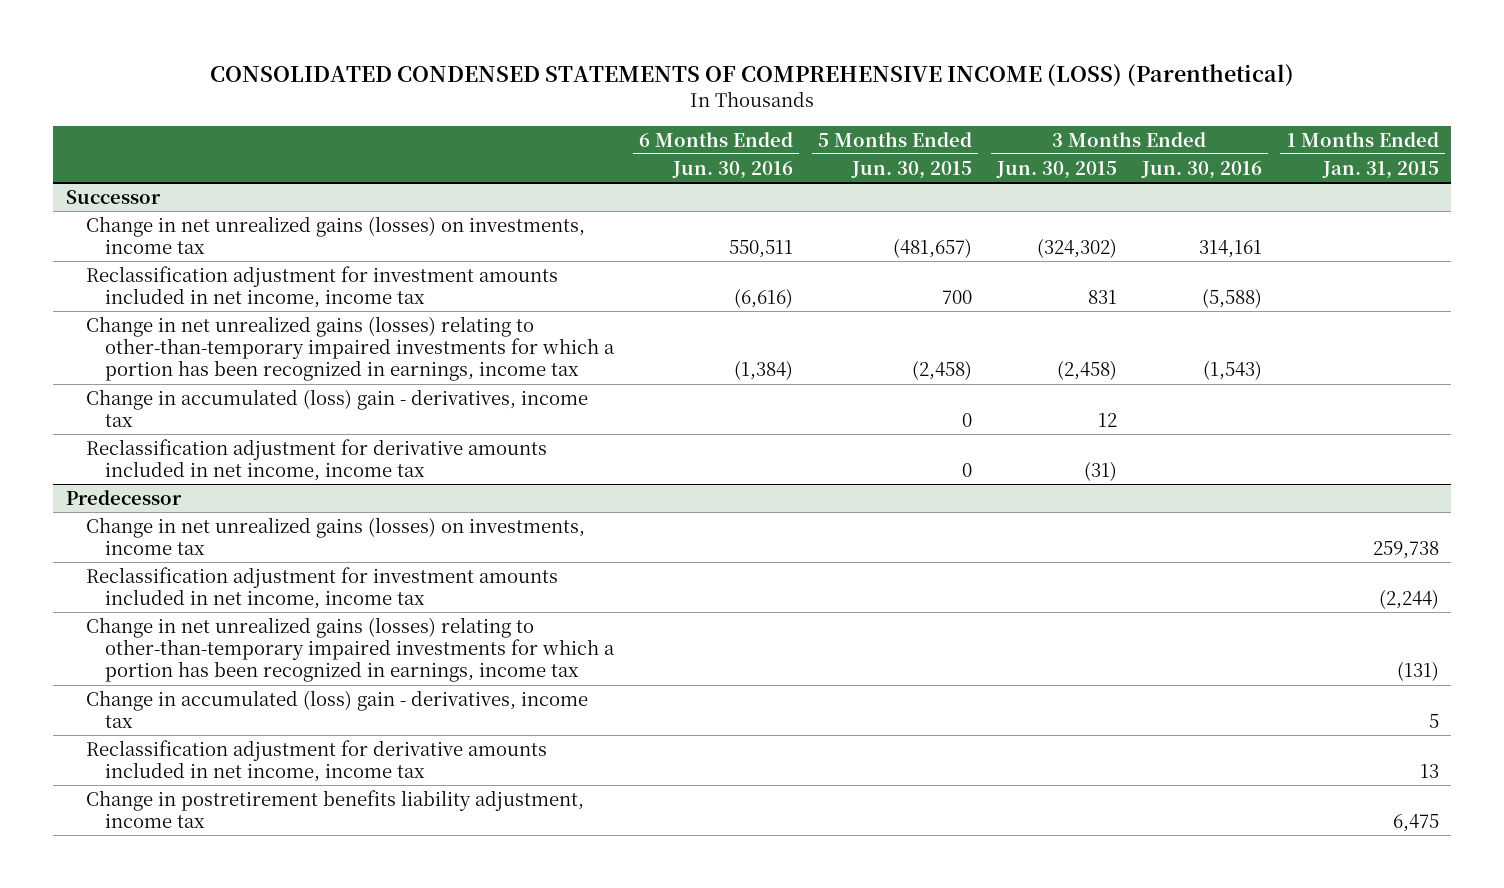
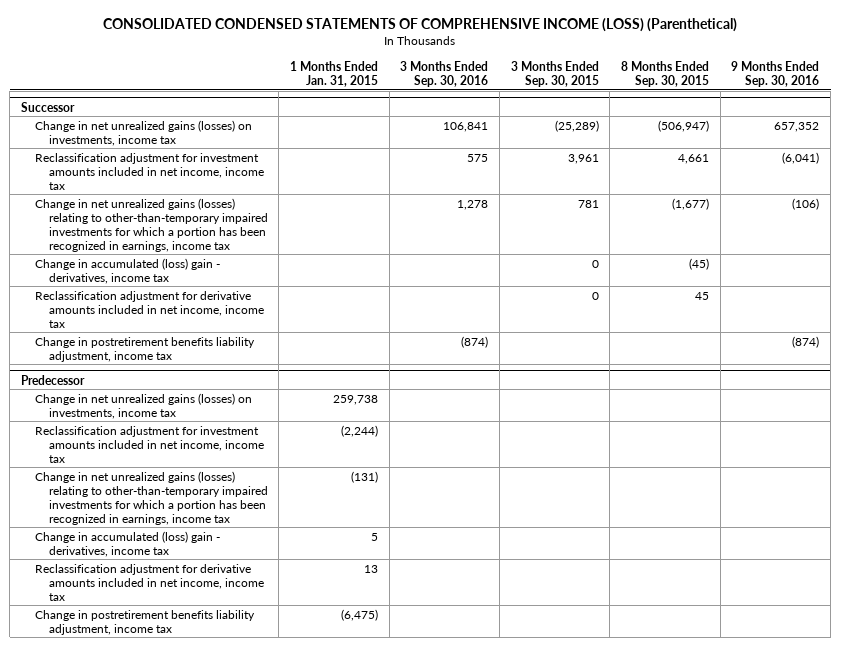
- | 6 Months Ended Jun. 30, 2016 | 5 Months Ended Jun. 30, 2015 | 3 Months Ended Jun. 30, 2015 | 3 Months Ended Jun. 30, 2016 | 1 Months Ended Jan. 31, 2015
+ | 1 Months Ended Jan. 31, 2015 | 3 Months Ended Sep. 30, 2016 | 3 Months Ended Sep. 30, 2015 | 8 Months Ended Sep. 30, 2015 | 9 Months Ended Sep. 30, 2016
@ Successor
+ Change in postretirement benefits liability adjustment, income tax | | (874) | | | (874)
@ Predecessor
- Change in postretirement benefits liability adjustment, income tax | | | | | 6,475
+ Change in postretirement benefits liability adjustment, income tax | (6,475) | | | |

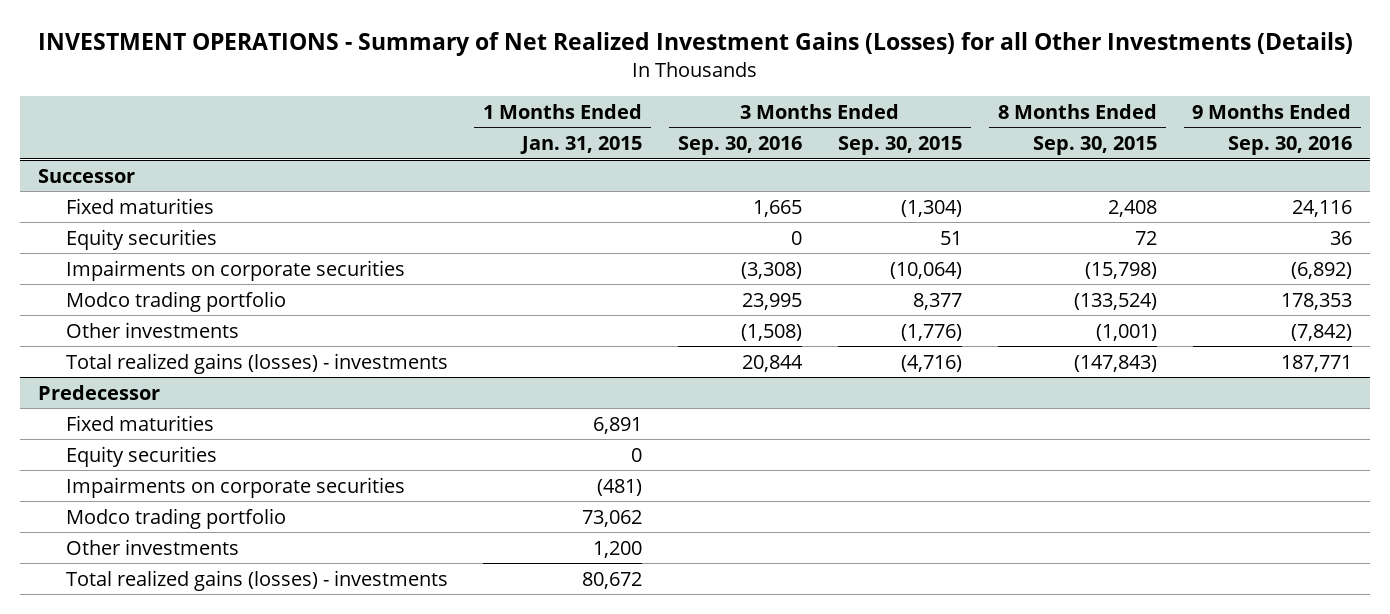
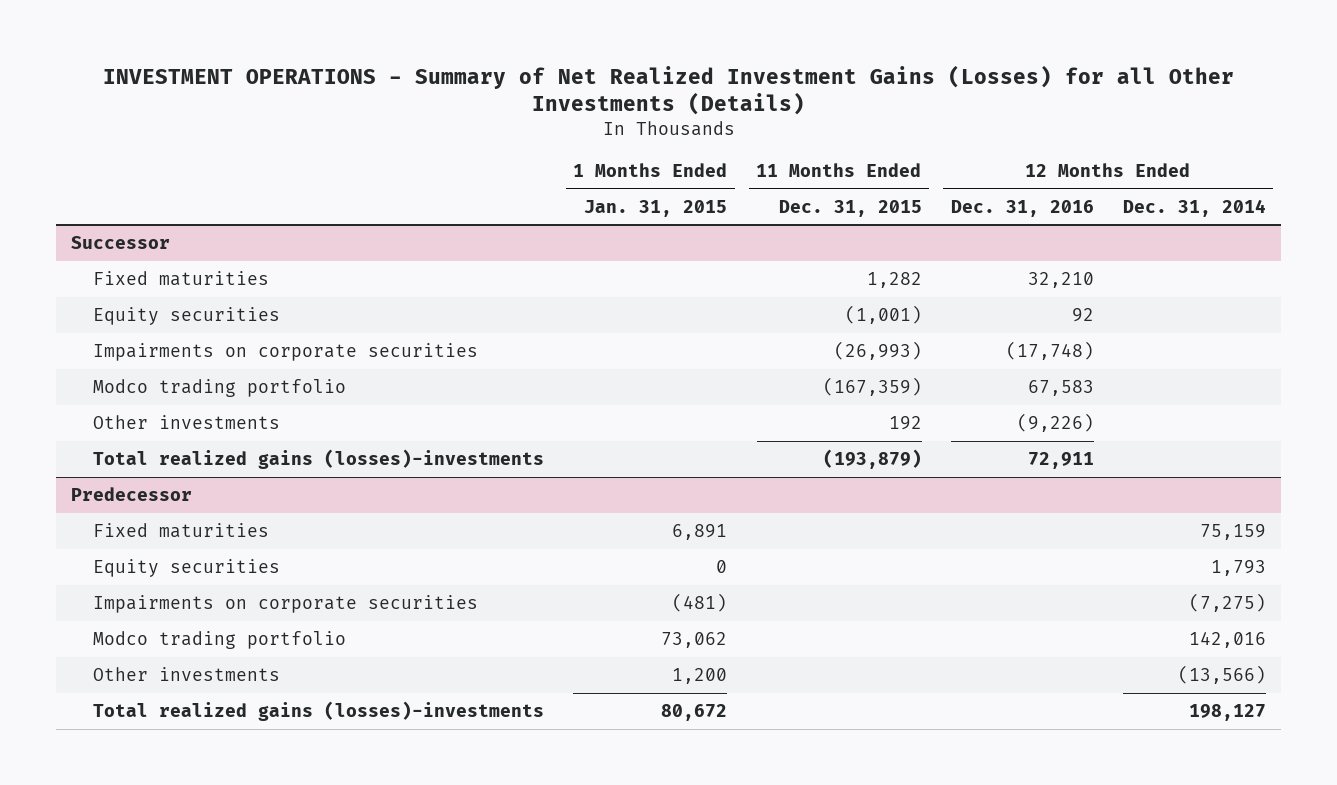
- | 1 Months Ended Jan. 31, 2015 | 3 Months Ended Sep. 30, 2016 | 3 Months Ended Sep. 30, 2015 | 8 Months Ended Sep. 30, 2015 | 9 Months Ended Sep. 30, 2016
+ | 1 Months Ended Jan. 31, 2015 | 11 Months Ended Dec. 31, 2015 | 12 Months Ended Dec. 31, 2016 | 12 Months Ended Dec. 31, 2014
@ Successor
- Total realized gains (losses) - investments | | 20,844 | (4,716) | (147,843) | 187,771
+ Total realized gains (losses)-investments | | (193,879) | 72,911 |
@ Predecessor
- Total realized gains (losses) - investments | 80,672 | | | |
+ Total realized gains (losses)-investments | 80,672 | | | 198,127

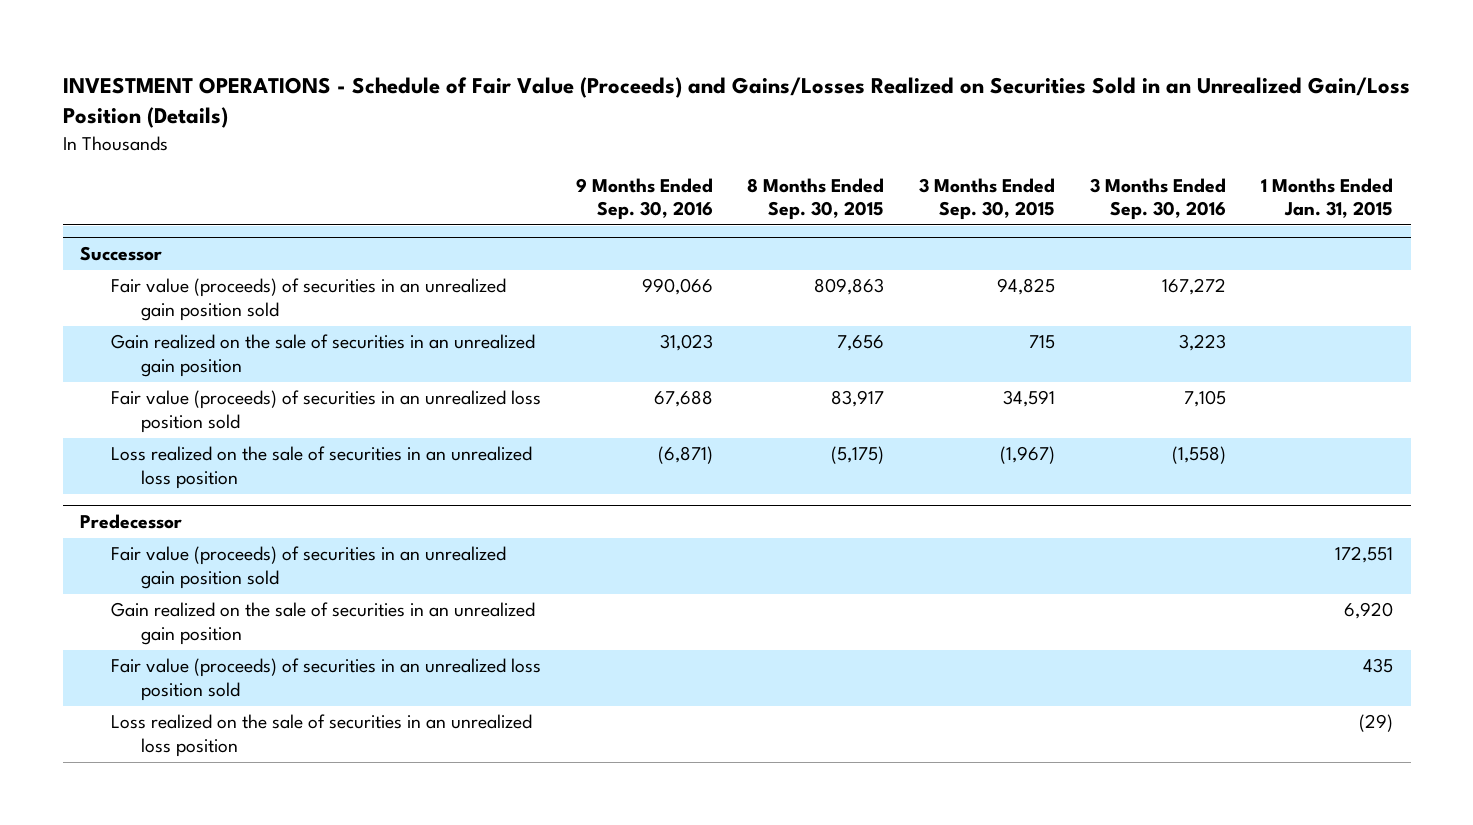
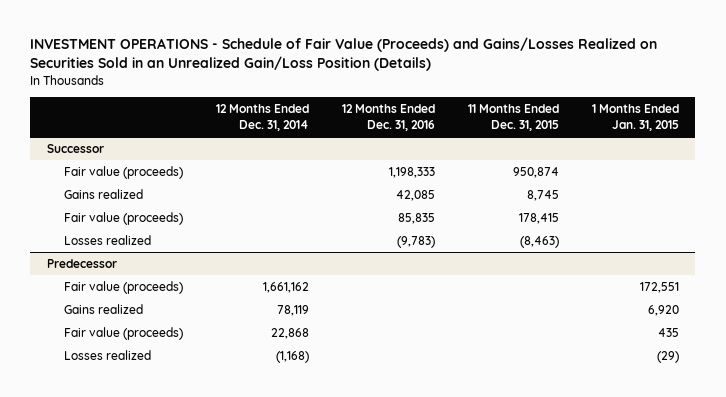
- | 9 Months Ended Sep. 30, 2016 | 8 Months Ended Sep. 30, 2015 | 3 Months Ended Sep. 30, 2015 | 3 Months Ended Sep. 30, 2016 | 1 Months Ended Jan. 31, 2015
+ | 12 Months Ended Dec. 31, 2014 | 12 Months Ended Dec. 31, 2016 | 11 Months Ended Dec. 31, 2015 | 1 Months Ended Jan. 31, 2015
@ Successor
- Fair value (proceeds) of securities in an unrealized gain position sold | 990,066 | 809,863 | 94,825 | 167,272 |
- Gain realized on the sale of securities in an unrealized gain position | 31,023 | 7,656 | 715 | 3,223 |
- Fair value (proceeds) of securities in an unrealized loss position sold | 67,688 | 83,917 | 34,591 | 7,105 |
- Loss realized on the sale of securities in an unrealized loss position | (6,871) | (5,175) | (1,967) | (1,558) |
+ Fair value (proceeds) | | 1,198,333 | 950,874 |
+ Gains realized | | 42,085 | 8,745 |
+ Fair value (proceeds) | | 85,835 | 178,415 |
+ Losses realized | | (9,783) | (8,463) |
@ Predecessor
- Fair value (proceeds) of securities in an unrealized gain position sold | | | | | 172,551
- Gain realized on the sale of securities in an unrealized gain position | | | | | 6,920
- Fair value (proceeds) of securities in an unrealized loss position sold | | | | | 435
- Loss realized on the sale of securities in an unrealized loss position | | | | | (29)
+ Fair value (proceeds) | 1,661,162 | | | 172,551
+ Gains realized | 78,119 | | | 6,920
+ Fair value (proceeds) | 22,868 | | | 435
+ Losses realized | (1,168) | | | (29)

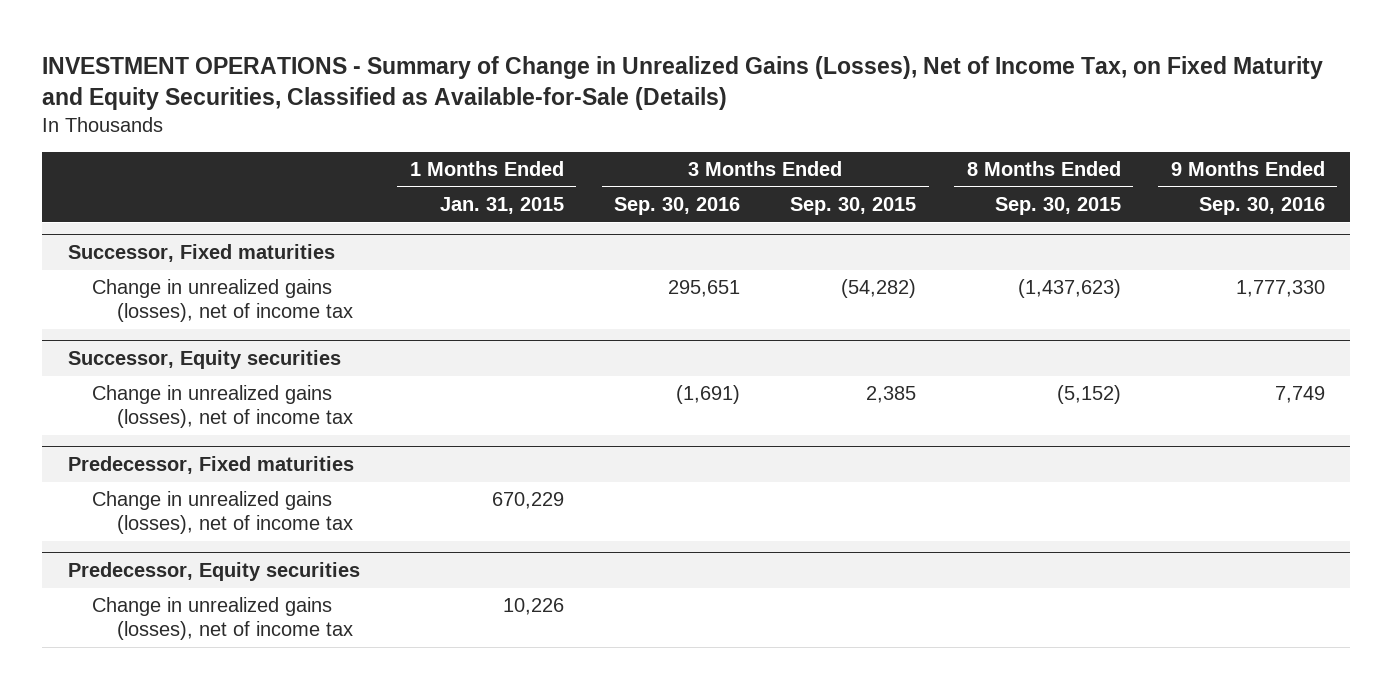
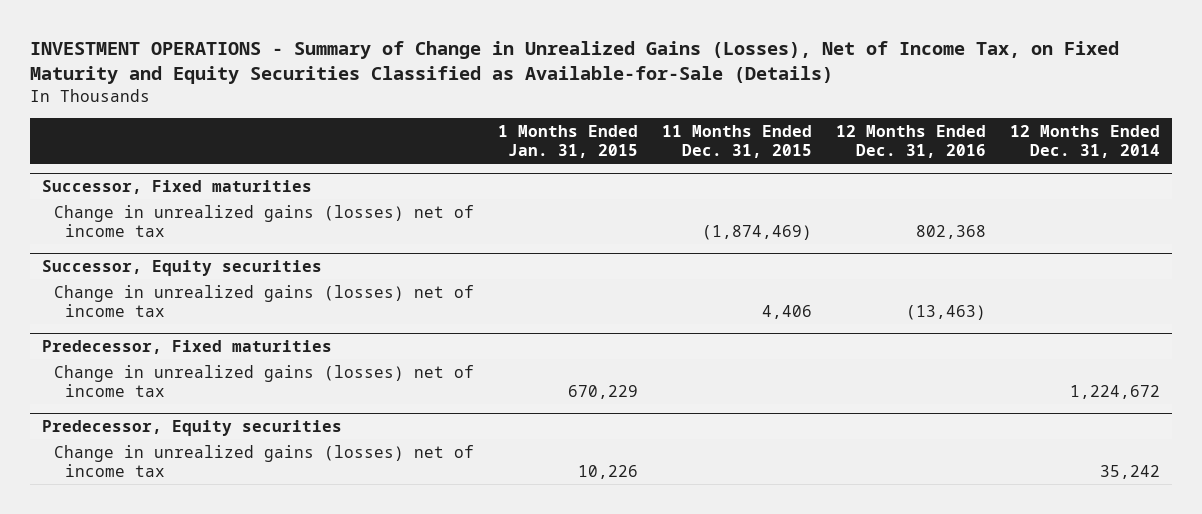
- INVESTMENT OPERATIONS - Summary of Change in Unrealized Gains (Losses), Net of Income Tax, on Fixed Maturity and Equity Securities, Classified as Available-for-Sale (Details)
+ INVESTMENT OPERATIONS - Summary of Change in Unrealized Gains (Losses), Net of Income Tax, on Fixed Maturity and Equity Securities Classified as Available-for-Sale (Details)
- | 1 Months Ended Jan. 31, 2015 | 3 Months Ended Sep. 30, 2016 | 3 Months Ended Sep. 30, 2015 | 8 Months Ended Sep. 30, 2015 | 9 Months Ended Sep. 30, 2016
+ | 1 Months Ended Jan. 31, 2015 | 11 Months Ended Dec. 31, 2015 | 12 Months Ended Dec. 31, 2016 | 12 Months Ended Dec. 31, 2014
@ Successor, Fixed maturities
- Change in unrealized gains (losses), net of income tax | | 295,651 | (54,282) | (1,437,623) | 1,777,330
+ Change in unrealized gains (losses) net of income tax | | (1,874,469) | 802,368 |
@ Successor, Equity securities
- Change in unrealized gains (losses), net of income tax | | (1,691) | 2,385 | (5,152) | 7,749
+ Change in unrealized gains (losses) net of income tax | | 4,406 | (13,463) |
@ Predecessor, Fixed maturities
- Change in unrealized gains (losses), net of income tax | 670,229 | | | |
+ Change in unrealized gains (losses) net of income tax | 670,229 | | | 1,224,672
@ Predecessor, Equity securities
- Change in unrealized gains (losses), net of income tax | 10,226 | | | |
+ Change in unrealized gains (losses) net of income tax | 10,226 | | | 35,242

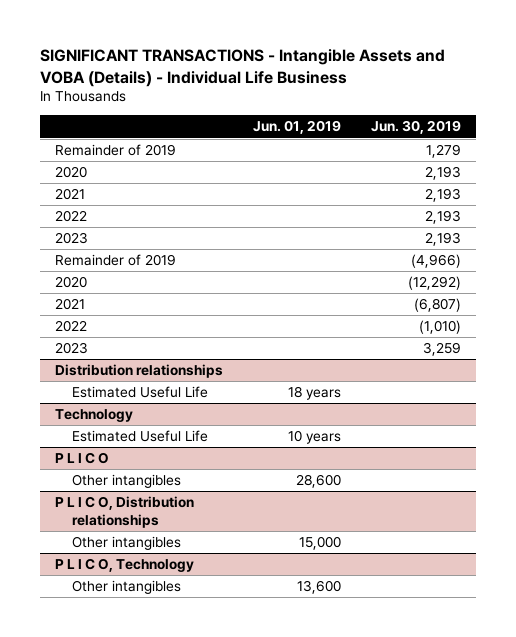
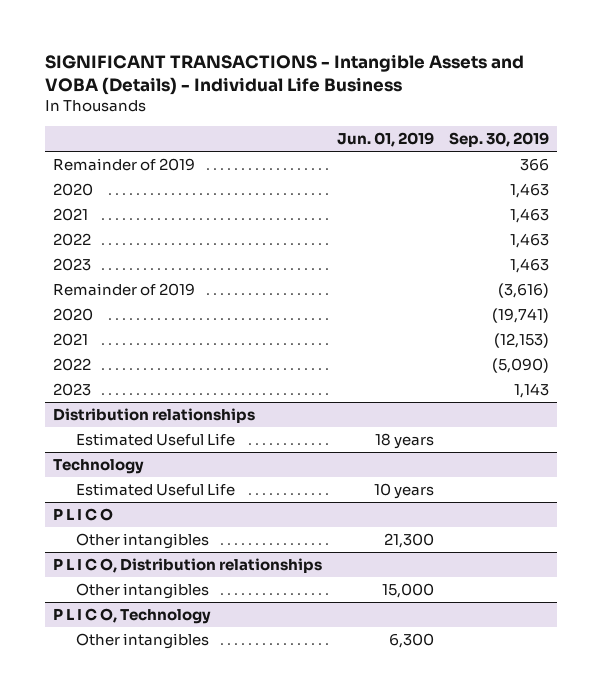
- | Jun. 01, 2019 | Jun. 30, 2019
+ | Jun. 01, 2019 | Sep. 30, 2019
@ P L I C O
- Other intangibles | 28,600 |
+ Other intangibles | 21,300 |
@ P L I C O, Technology
- Other intangibles | 13,600 |
+ Other intangibles | 6,300 |

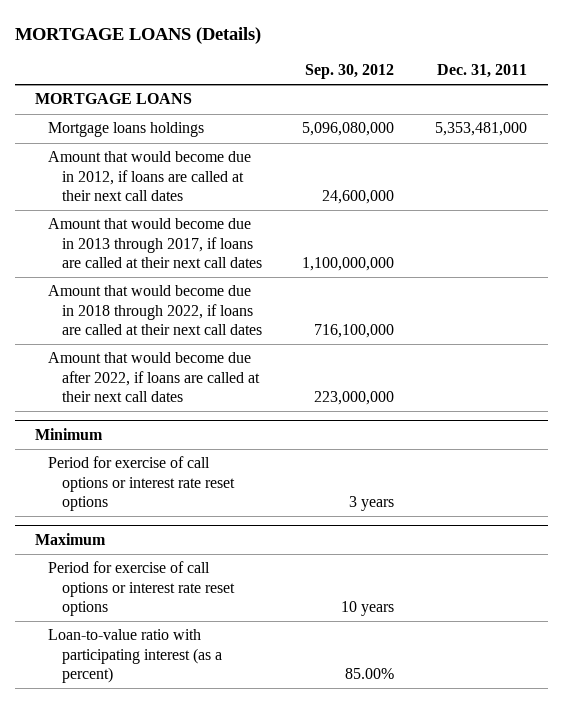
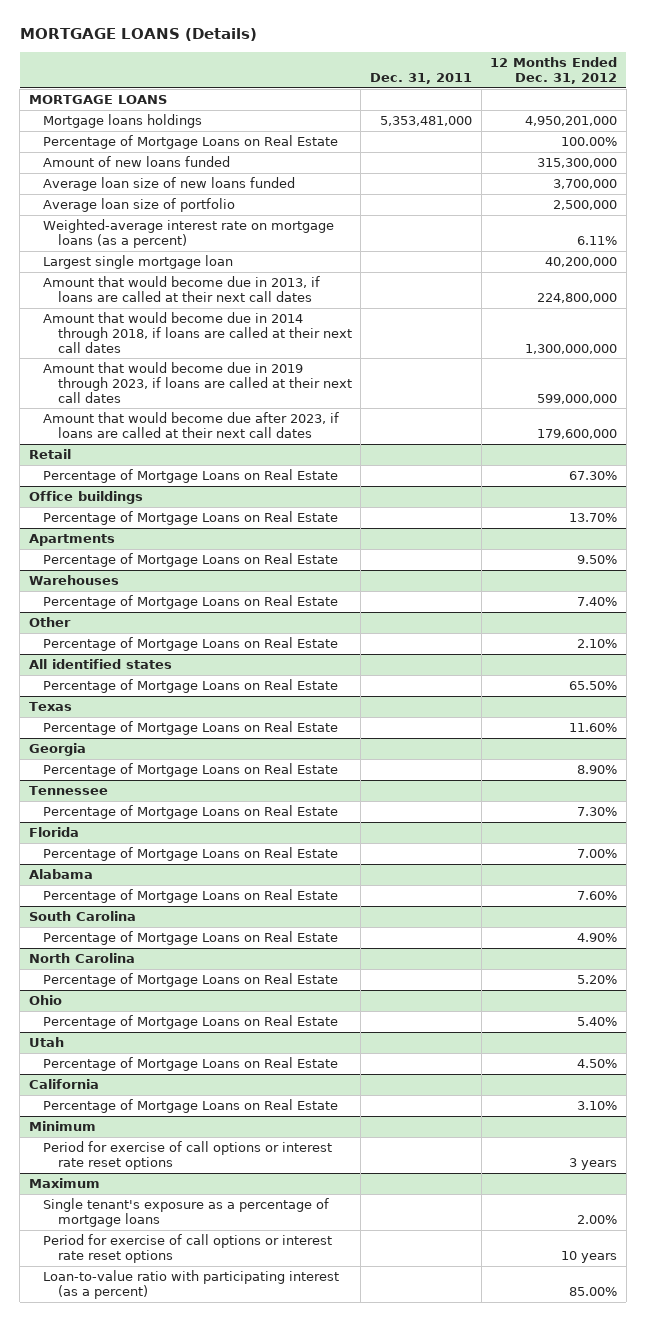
- | Sep. 30, 2012 | Dec. 31, 2011
+ | Dec. 31, 2011 | 12 Months Ended Dec. 31, 2012
- Amount that would become due in 2012, if loans are called at their next call dates | 24,600,000 |
- Amount that would become due in 2013 through 2017, if loans are called at their next call dates | 1,100,000,000 |
- Amount that would become due in 2018 through 2022, if loans are called at their next call dates | 716,100,000 |
- Amount that would become due after 2022, if loans are called at their next call dates | 223,000,000 |
+ Percentage of Mortgage Loans on Real Estate | | 100.00%
+ Amount of new loans funded | | 315,300,000
+ Average loan size of new loans funded | | 3,700,000
+ Average loan size of portfolio | | 2,500,000
+ Weighted-average interest rate on mortgage loans (as a percent) | | 6.11%
+ Largest single mortgage loan | | 40,200,000
+ Amount that would become due in 2013, if loans are called at their next call dates | | 224,800,000
+ Amount that would become due in 2014 through 2018, if loans are called at their next call dates | | 1,300,000,000
+ Amount that would become due in 2019 through 2023, if loans are called at their next call dates | | 599,000,000
+ Amount that would become due after 2023, if loans are called at their next call dates | | 179,600,000
+ Retail
+ Percentage of Mortgage Loans on Real Estate | | 67.30%
+ Office buildings
+ Percentage of Mortgage Loans on Real Estate | | 13.70%
+ Apartments
+ Percentage of Mortgage Loans on Real Estate | | 9.50%
+ Warehouses
+ Percentage of Mortgage Loans on Real Estate | | 7.40%
+ Other
+ Percentage of Mortgage Loans on Real Estate | | 2.10%
+ All identified states
+ Percentage of Mortgage Loans on Real Estate | | 65.50%
+ Texas
+ Percentage of Mortgage Loans on Real Estate | | 11.60%
+ Georgia
+ Percentage of Mortgage Loans on Real Estate | | 8.90%
+ Tennessee
+ Percentage of Mortgage Loans on Real Estate | | 7.30%
+ Florida
+ Percentage of Mortgage Loans on Real Estate | | 7.00%
+ Alabama
+ Percentage of Mortgage Loans on Real Estate | | 7.60%
+ South Carolina
+ Percentage of Mortgage Loans on Real Estate | | 4.90%
+ North Carolina
+ Percentage of Mortgage Loans on Real Estate | | 5.20%
+ Ohio
+ Percentage of Mortgage Loans on Real Estate | | 5.40%
+ Utah
+ Percentage of Mortgage Loans on Real Estate | | 4.50%
+ California
+ Percentage of Mortgage Loans on Real Estate | | 3.10%
@ Maximum
+ Single tenant's exposure as a percentage of mortgage loans | | 2.00%

